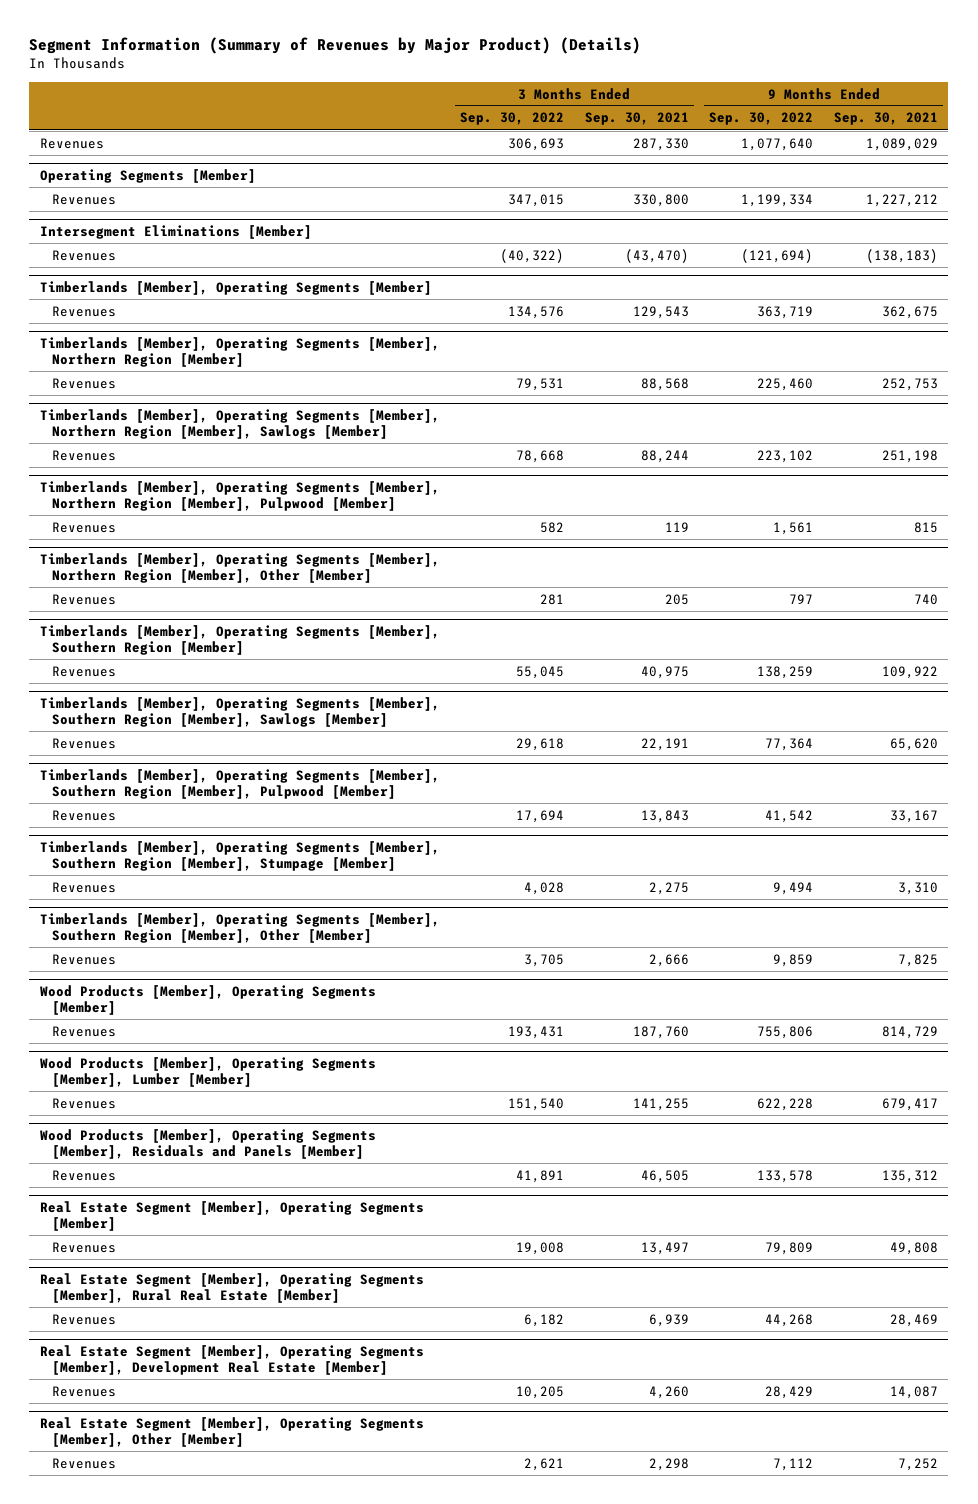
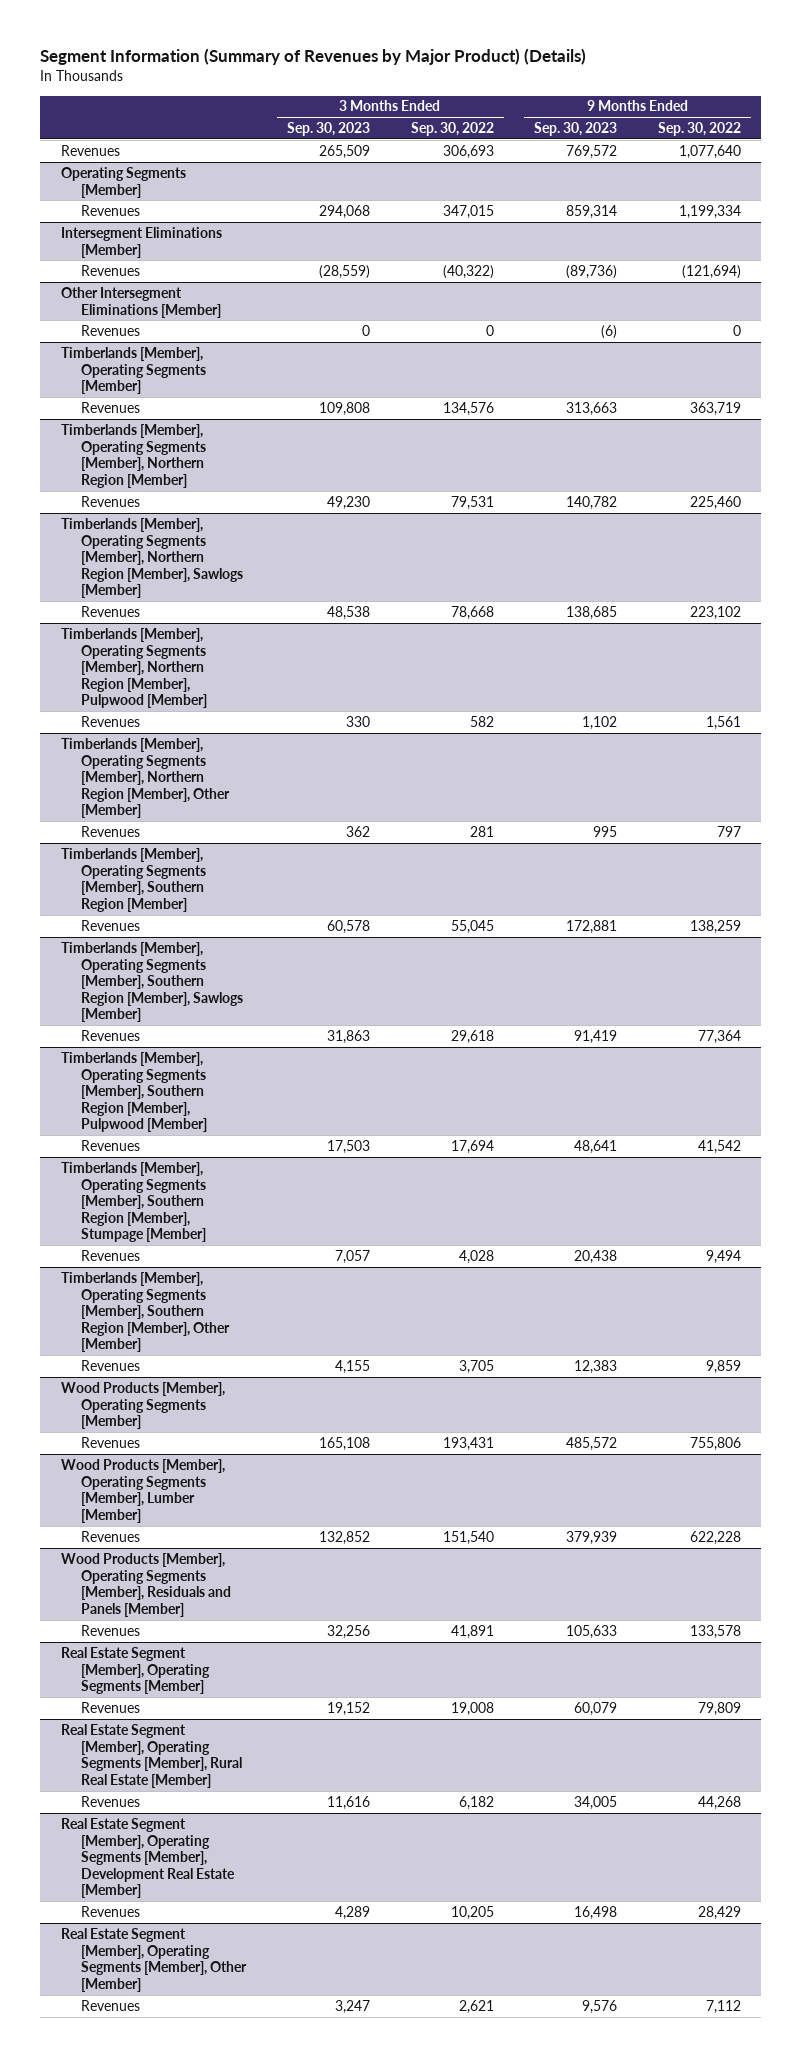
- | 3 Months Ended Sep. 30, 2022 | 3 Months Ended Sep. 30, 2021 | 9 Months Ended Sep. 30, 2022 | 9 Months Ended Sep. 30, 2021
+ | 3 Months Ended Sep. 30, 2023 | 3 Months Ended Sep. 30, 2022 | 9 Months Ended Sep. 30, 2023 | 9 Months Ended Sep. 30, 2022
+ Other Intersegment Eliminations [Member]
+ Revenues | 0 | 0 | (6) | 0

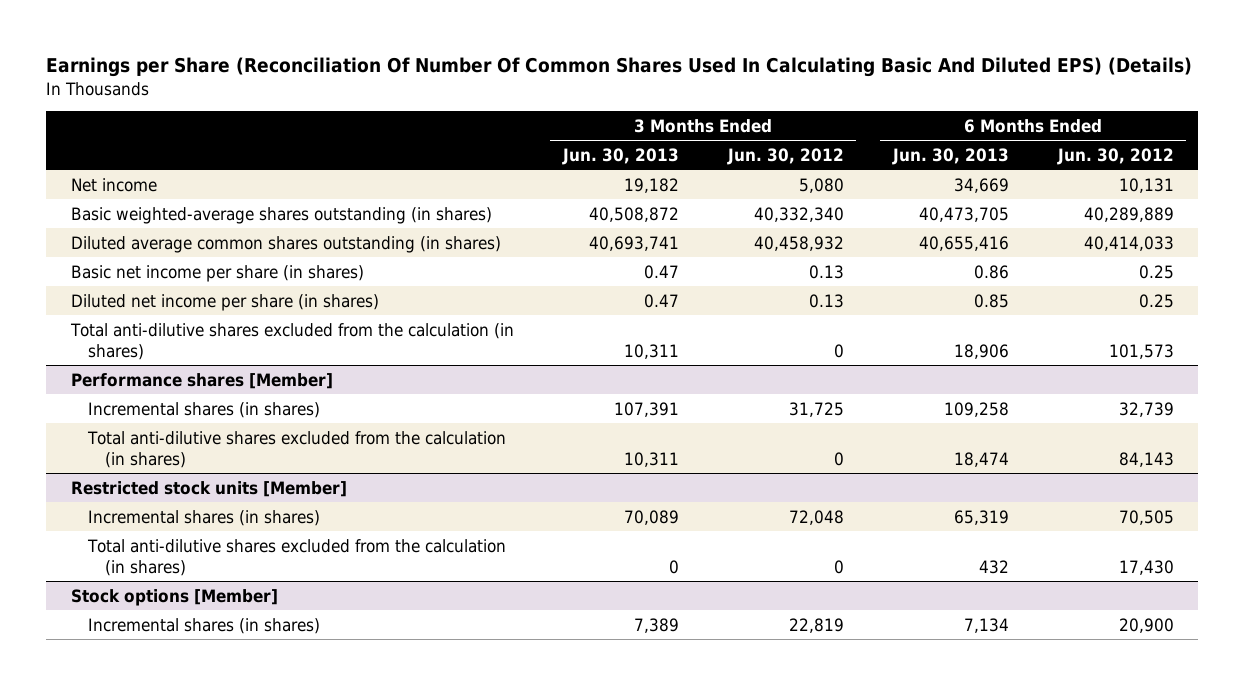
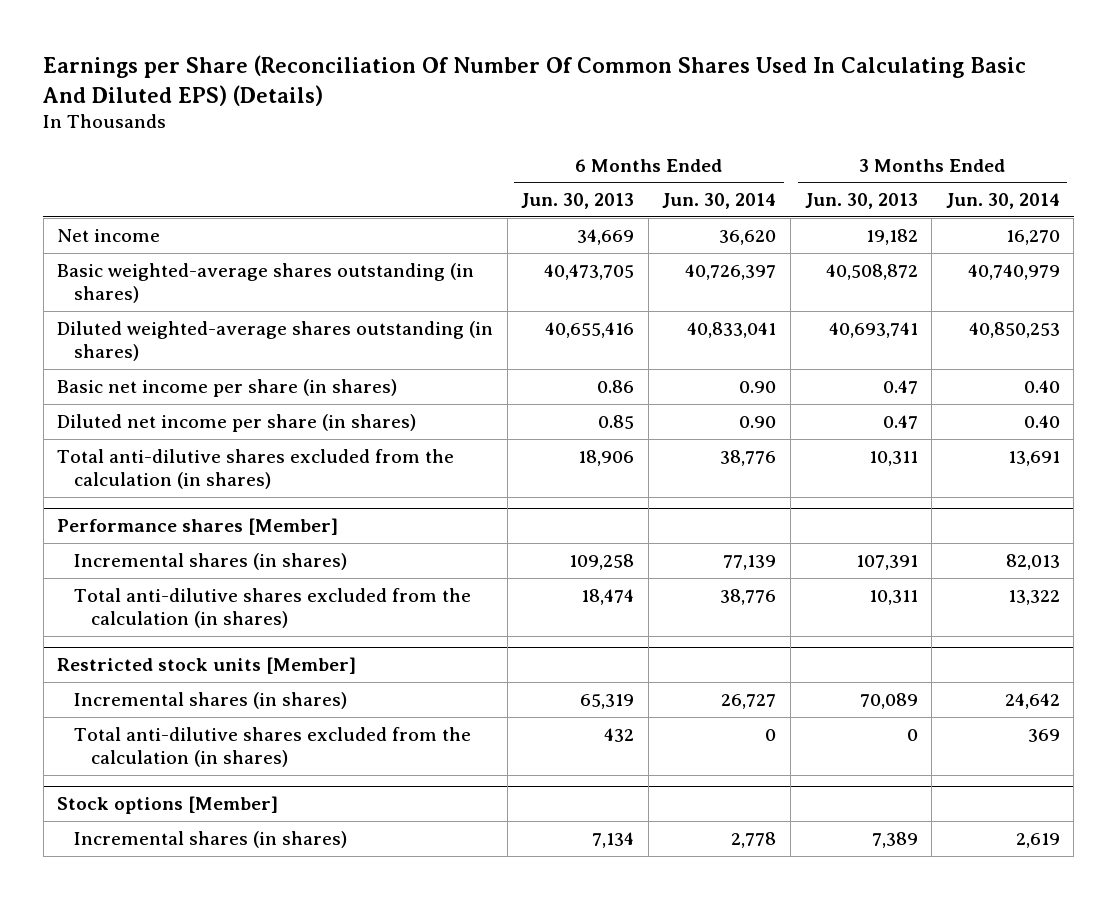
- | 3 Months Ended Jun. 30, 2013 | 3 Months Ended Jun. 30, 2012 | 6 Months Ended Jun. 30, 2013 | 6 Months Ended Jun. 30, 2012
+ | 6 Months Ended Jun. 30, 2013 | 6 Months Ended Jun. 30, 2014 | 3 Months Ended Jun. 30, 2013 | 3 Months Ended Jun. 30, 2014
- Diluted average common shares outstanding (in shares) | 40,693,741 | 40,458,932 | 40,655,416 | 40,414,033
+ Diluted weighted-average shares outstanding (in shares) | 40,655,416 | 40,833,041 | 40,693,741 | 40,850,253

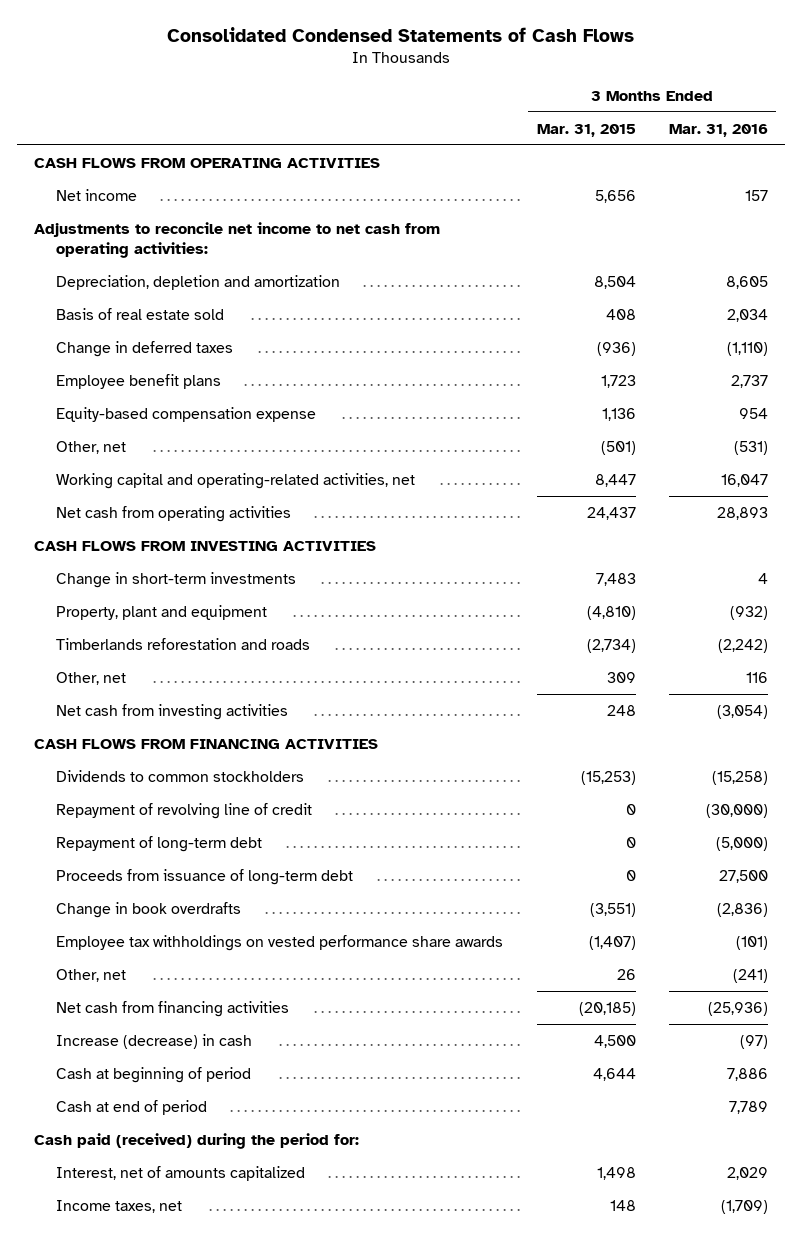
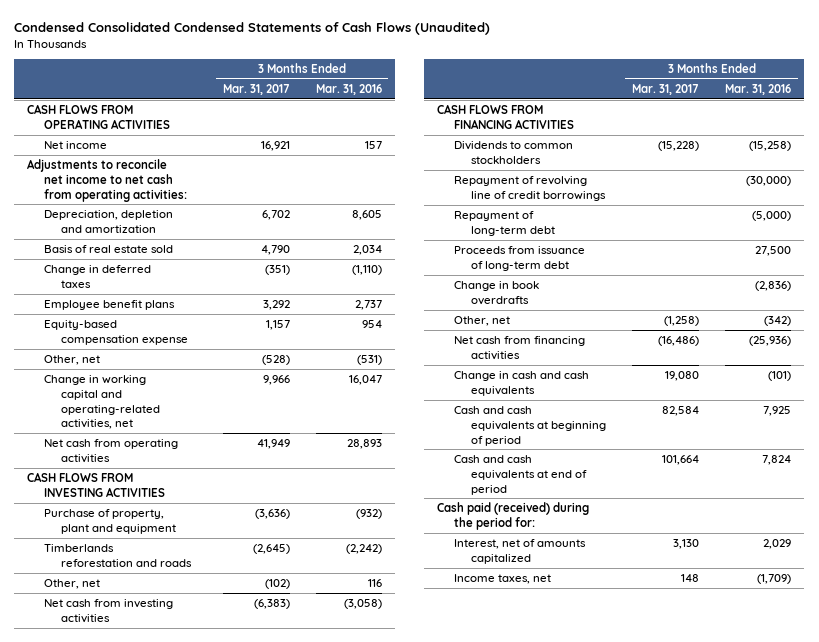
- Consolidated Condensed Statements of Cash Flows
+ Condensed Consolidated Condensed Statements of Cash Flows (Unaudited)
- | 3 Months Ended Mar. 31, 2015 | 3 Months Ended Mar. 31, 2016
+ | 3 Months Ended Mar. 31, 2017 | 3 Months Ended Mar. 31, 2016
- Working capital and operating-related activities, net | 8,447 | 16,047
+ Change in working capital and operating-related activities, net | 9,966 | 16,047
- Change in short-term investments | 7,483 | 4
- Property, plant and equipment | (4,810) | (932)
+ Purchase of property, plant and equipment | (3,636) | (932)
- Net cash from investing activities | 248 | (3,054)
+ Net cash from investing activities | (6,383) | (3,058)
- Repayment of revolving line of credit | 0 | (30,000)
+ Repayment of revolving line of credit borrowings | | (30,000)
- Employee tax withholdings on vested performance share awards | (1,407) | (101)
- Other, net | 26 | (241)
+ Other, net | (1,258) | (342)
- Increase (decrease) in cash | 4,500 | (97)
- Cash at beginning of period | 4,644 | 7,886
- Cash at end of period | | 7,789
+ Change in cash and cash equivalents | 19,080 | (101)
+ Cash and cash equivalents at beginning of period | 82,584 | 7,925
+ Cash and cash equivalents at end of period | 101,664 | 7,824

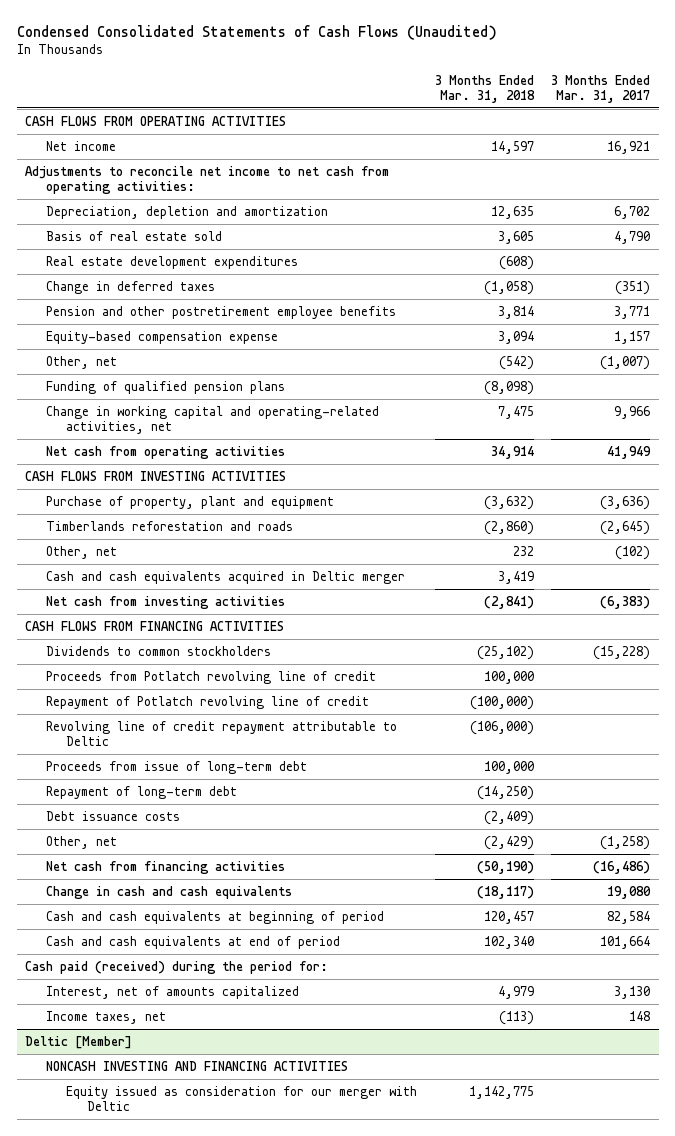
- Condensed Consolidated Condensed Statements of Cash Flows (Unaudited)
+ Condensed Consolidated Statements of Cash Flows (Unaudited)
- | 3 Months Ended Mar. 31, 2017 | 3 Months Ended Mar. 31, 2016
+ | 3 Months Ended Mar. 31, 2018 | 3 Months Ended Mar. 31, 2017
+ Real estate development expenditures | (608) |
- Employee benefit plans | 3,292 | 2,737
+ Pension and other postretirement employee benefits | 3,814 | 3,771
- Other, net | (528) | (531)
+ Other, net | (542) | (1,007)
+ Funding of qualified pension plans | (8,098) |
+ Cash and cash equivalents acquired in Deltic merger | 3,419 |
- Repayment of revolving line of credit borrowings | | (30,000)
+ Proceeds from Potlatch revolving line of credit | 100,000 |
+ Repayment of Potlatch revolving line of credit | (100,000) |
+ Revolving line of credit repayment attributable to Deltic | (106,000) |
+ Proceeds from issue of long-term debt | 100,000 |
- Proceeds from issuance of long-term debt | | 27,500
- Change in book overdrafts | | (2,836)
+ Debt issuance costs | (2,409) |
+ Deltic [Member]
+ NONCASH INVESTING AND FINANCING ACTIVITIES
+ Equity issued as consideration for our merger with Deltic | 1,142,775 |

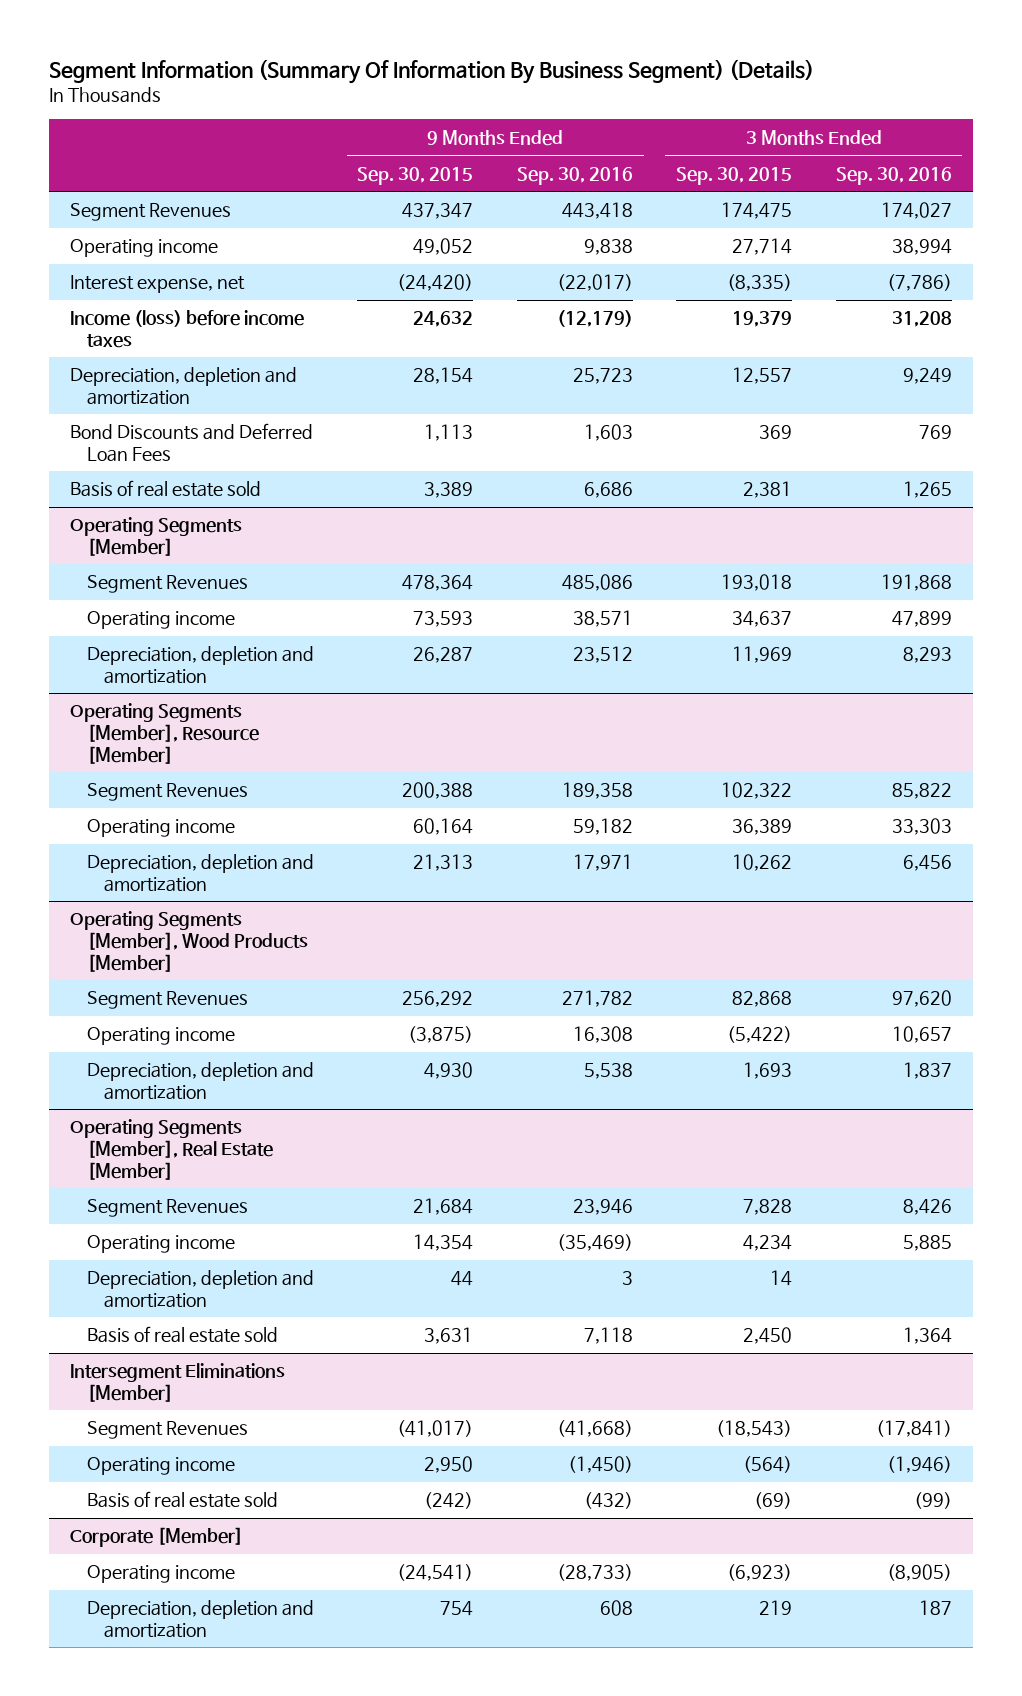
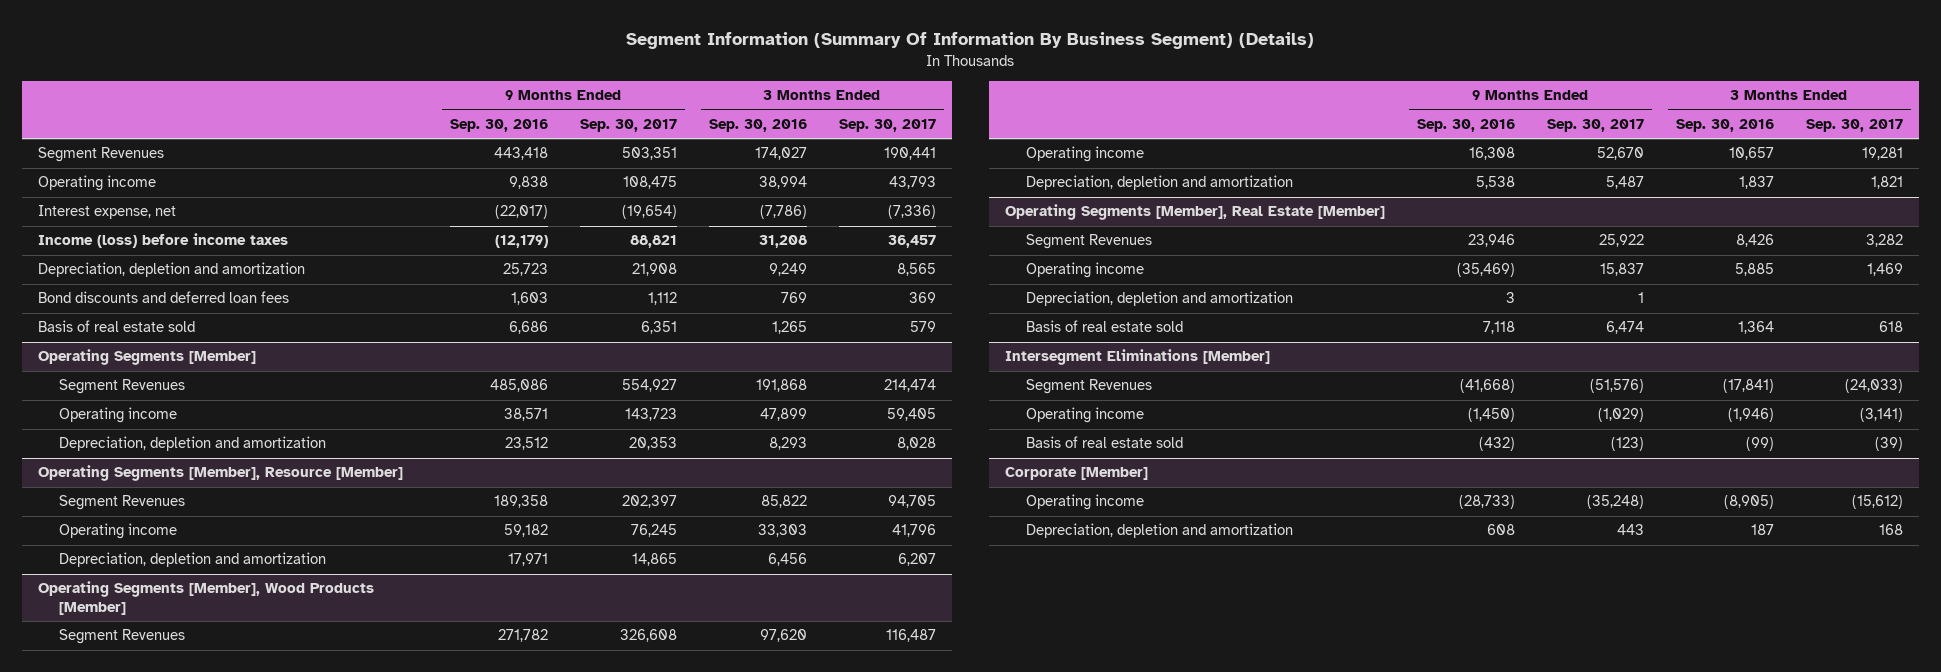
- | 9 Months Ended Sep. 30, 2015 | 9 Months Ended Sep. 30, 2016 | 3 Months Ended Sep. 30, 2015 | 3 Months Ended Sep. 30, 2016
+ | 9 Months Ended Sep. 30, 2016 | 9 Months Ended Sep. 30, 2017 | 3 Months Ended Sep. 30, 2016 | 3 Months Ended Sep. 30, 2017
- Bond Discounts and Deferred Loan Fees | 1,113 | 1,603 | 369 | 769
+ Bond discounts and deferred loan fees | 1,603 | 1,112 | 769 | 369

